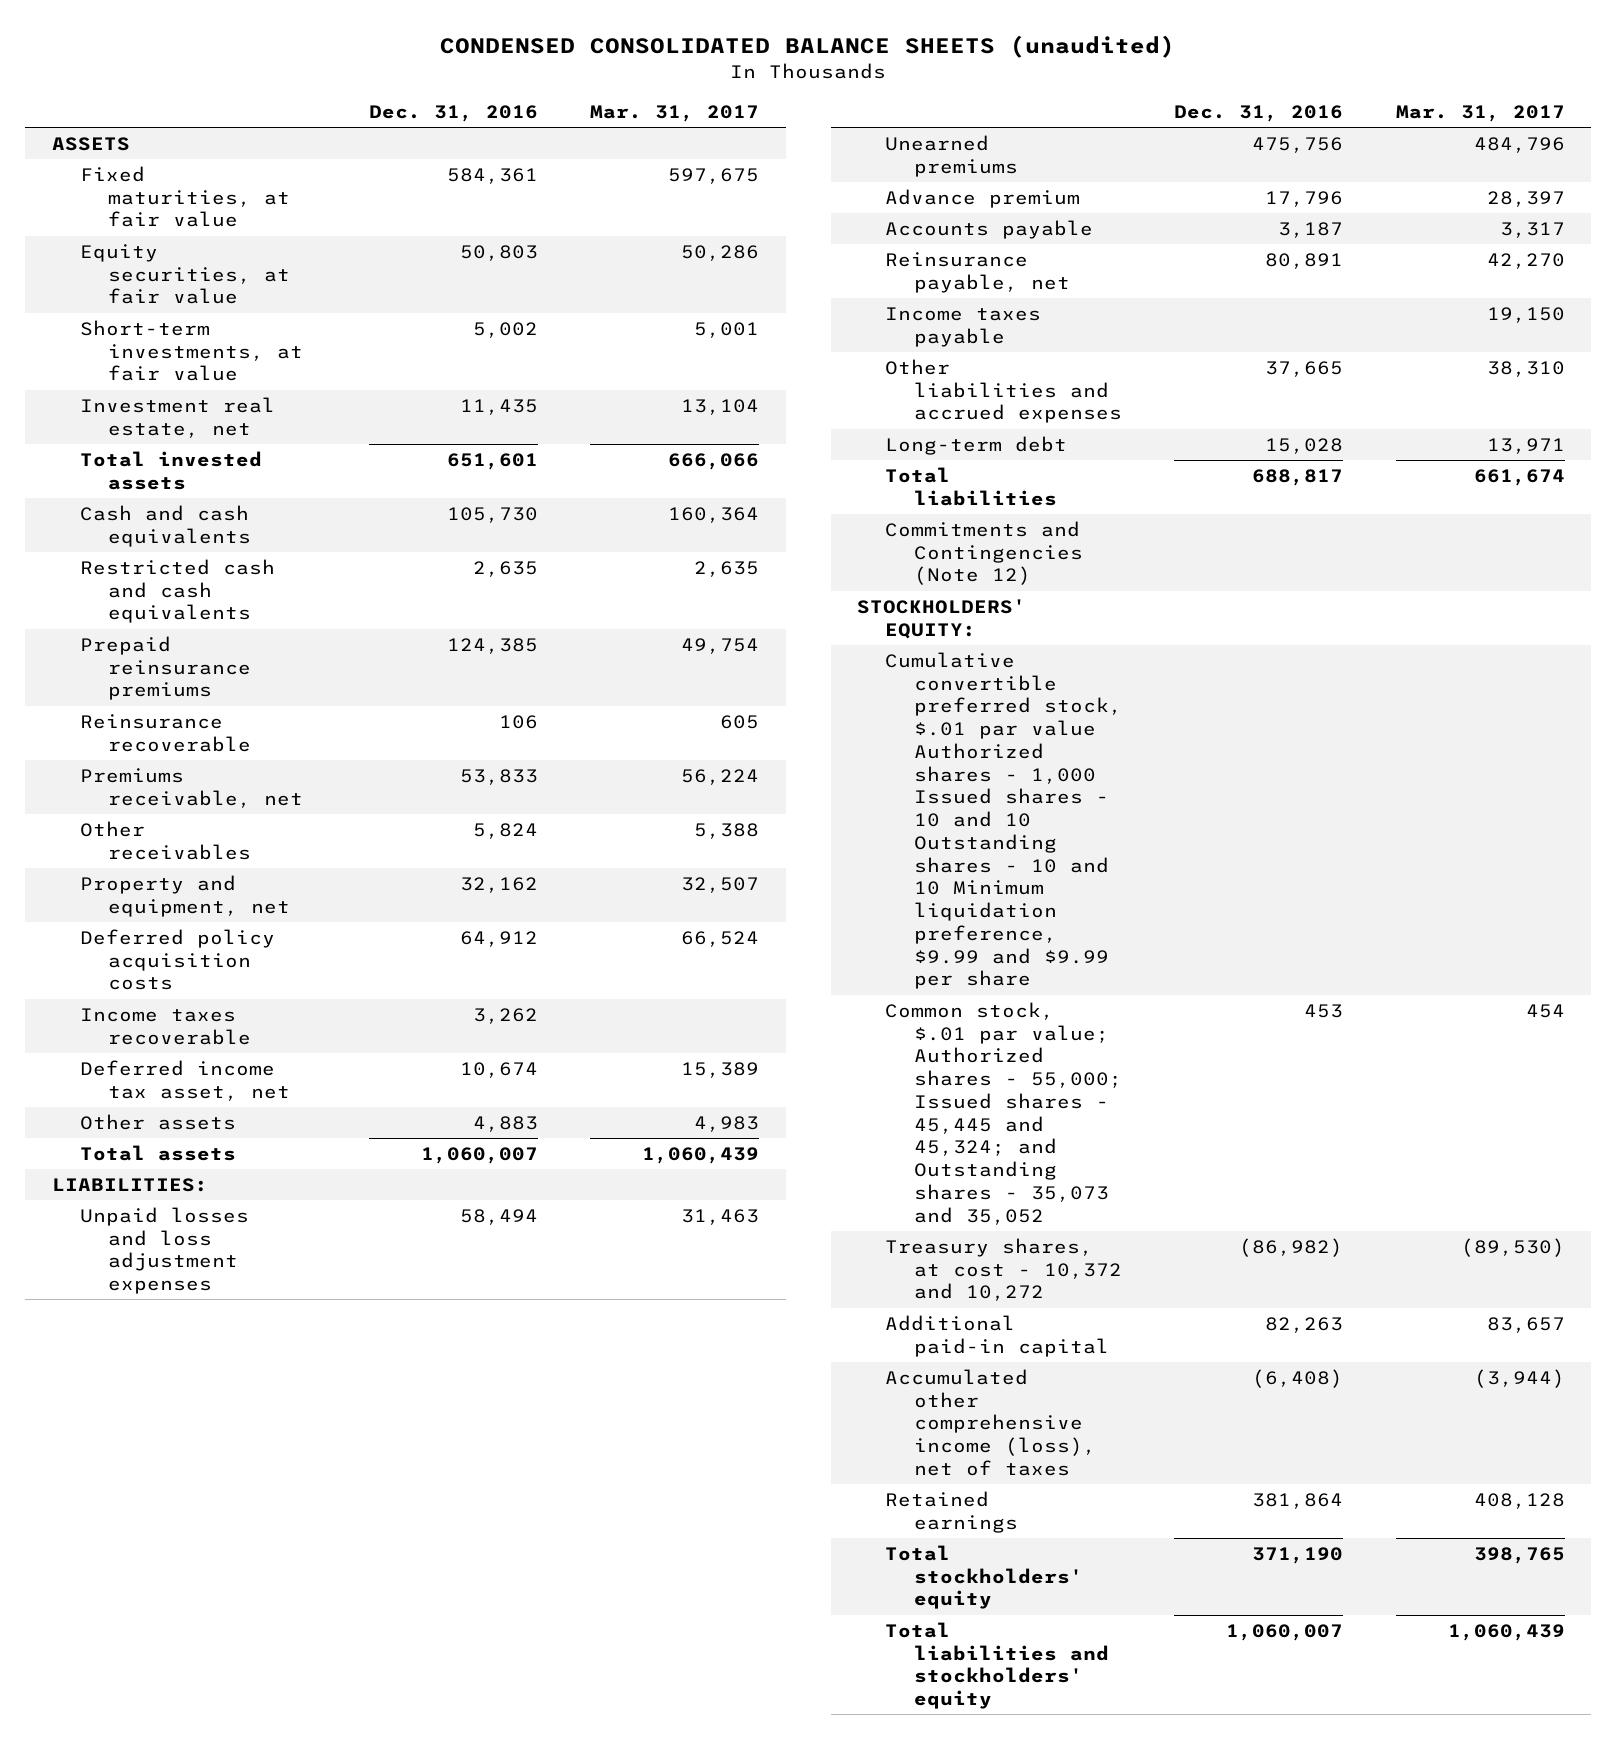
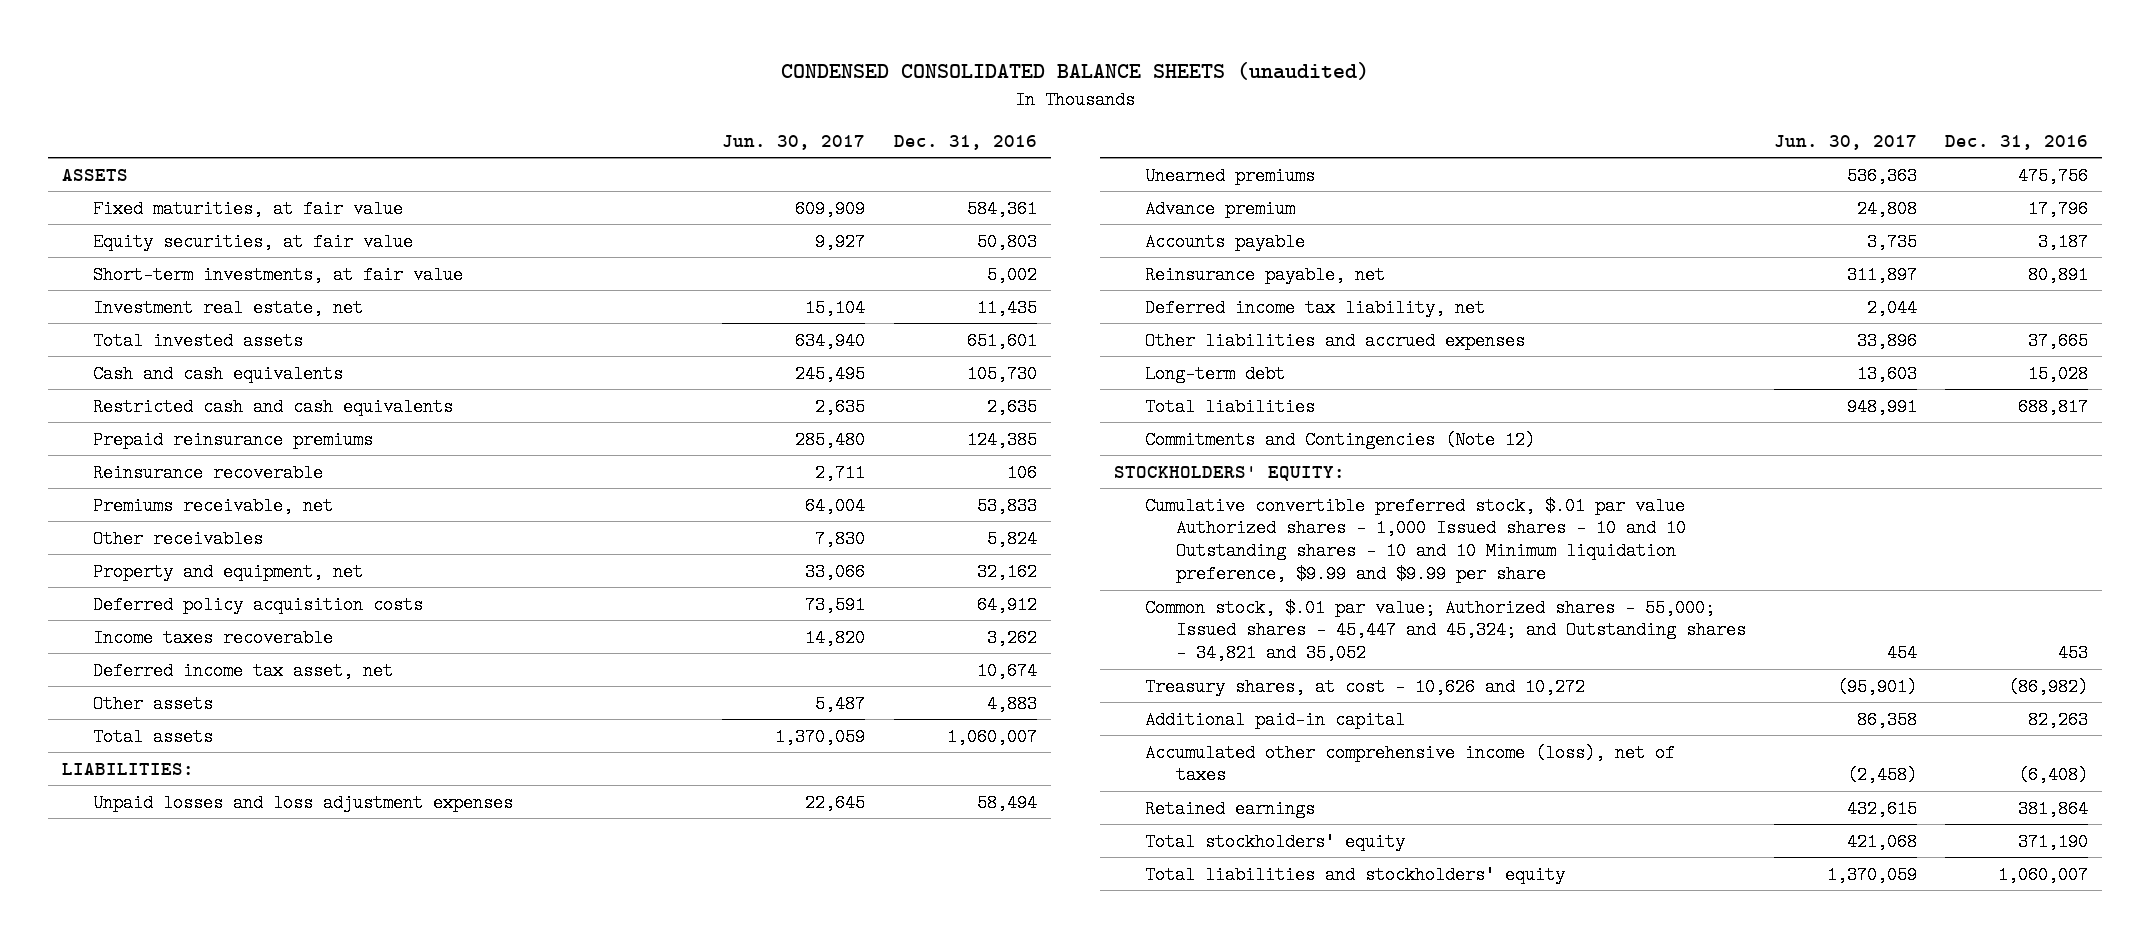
- | Dec. 31, 2016 | Mar. 31, 2017
+ | Jun. 30, 2017 | Dec. 31, 2016
- Income taxes payable | | 19,150
+ Deferred income tax liability, net | 2,044 |
- Common stock, $.01 par value; Authorized shares - 55,000; Issued shares - 45,445 and 45,324; and Outstanding shares - 35,073 and 35,052 | 453 | 454
- Treasury shares, at cost - 10,372 and 10,272 | (86,982) | (89,530)
+ Common stock, $.01 par value; Authorized shares - 55,000; Issued shares - 45,447 and 45,324; and Outstanding shares - 34,821 and 35,052 | 454 | 453
+ Treasury shares, at cost - 10,626 and 10,272 | (95,901) | (86,982)

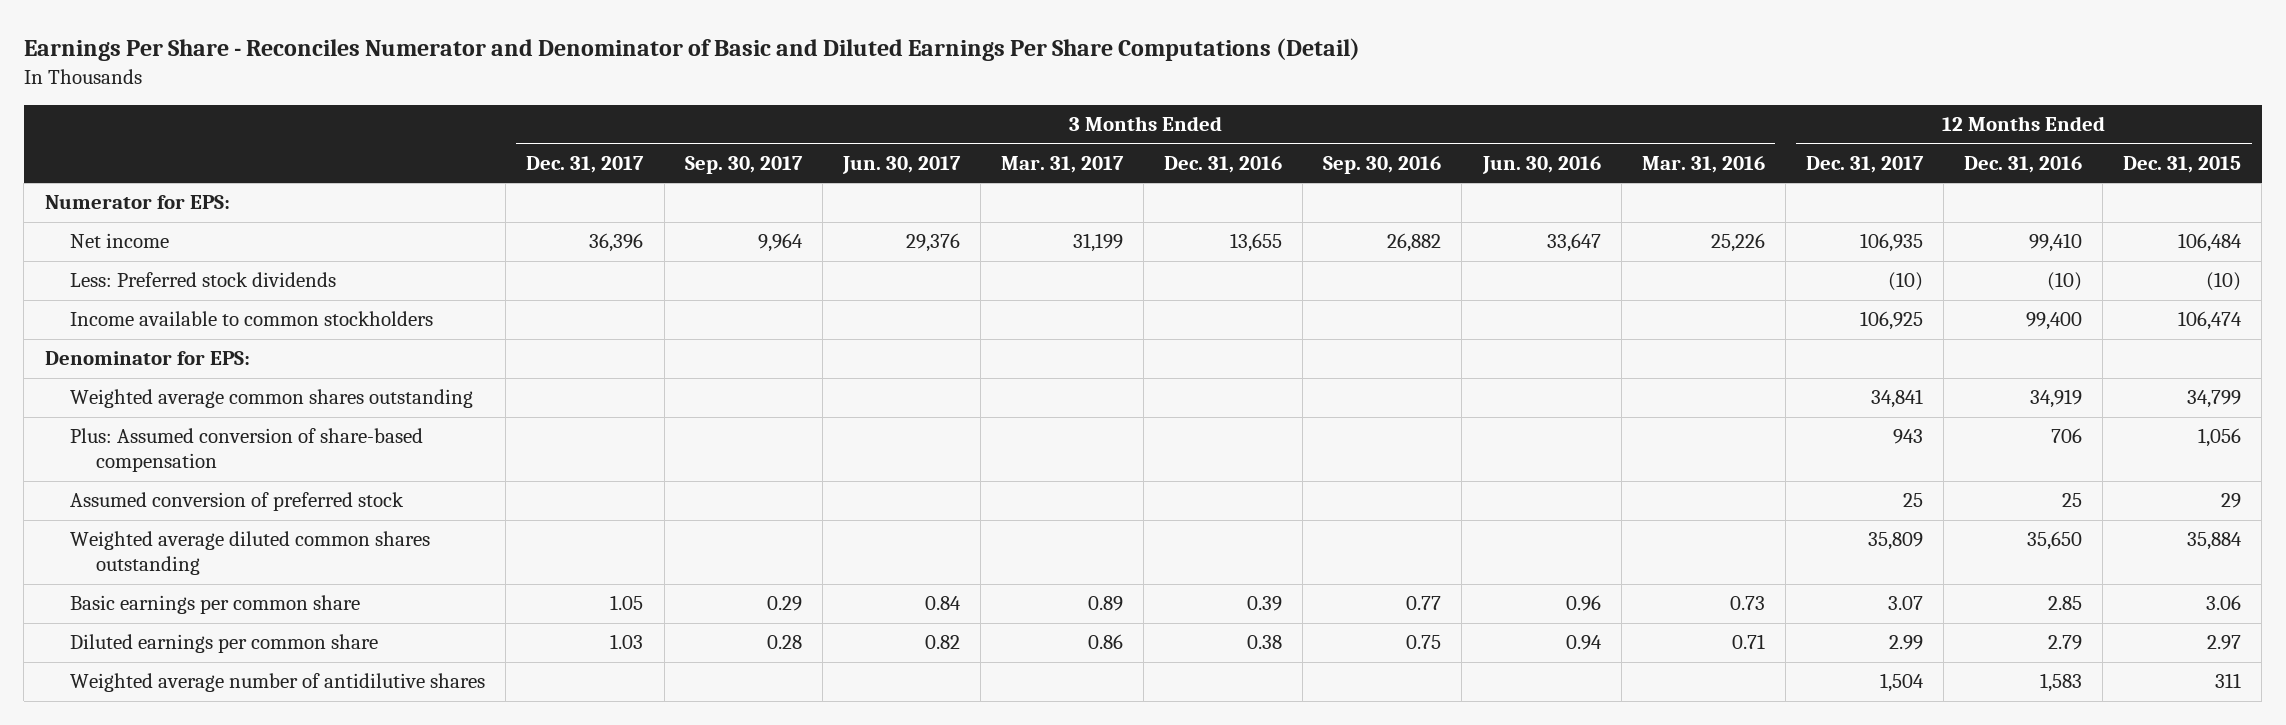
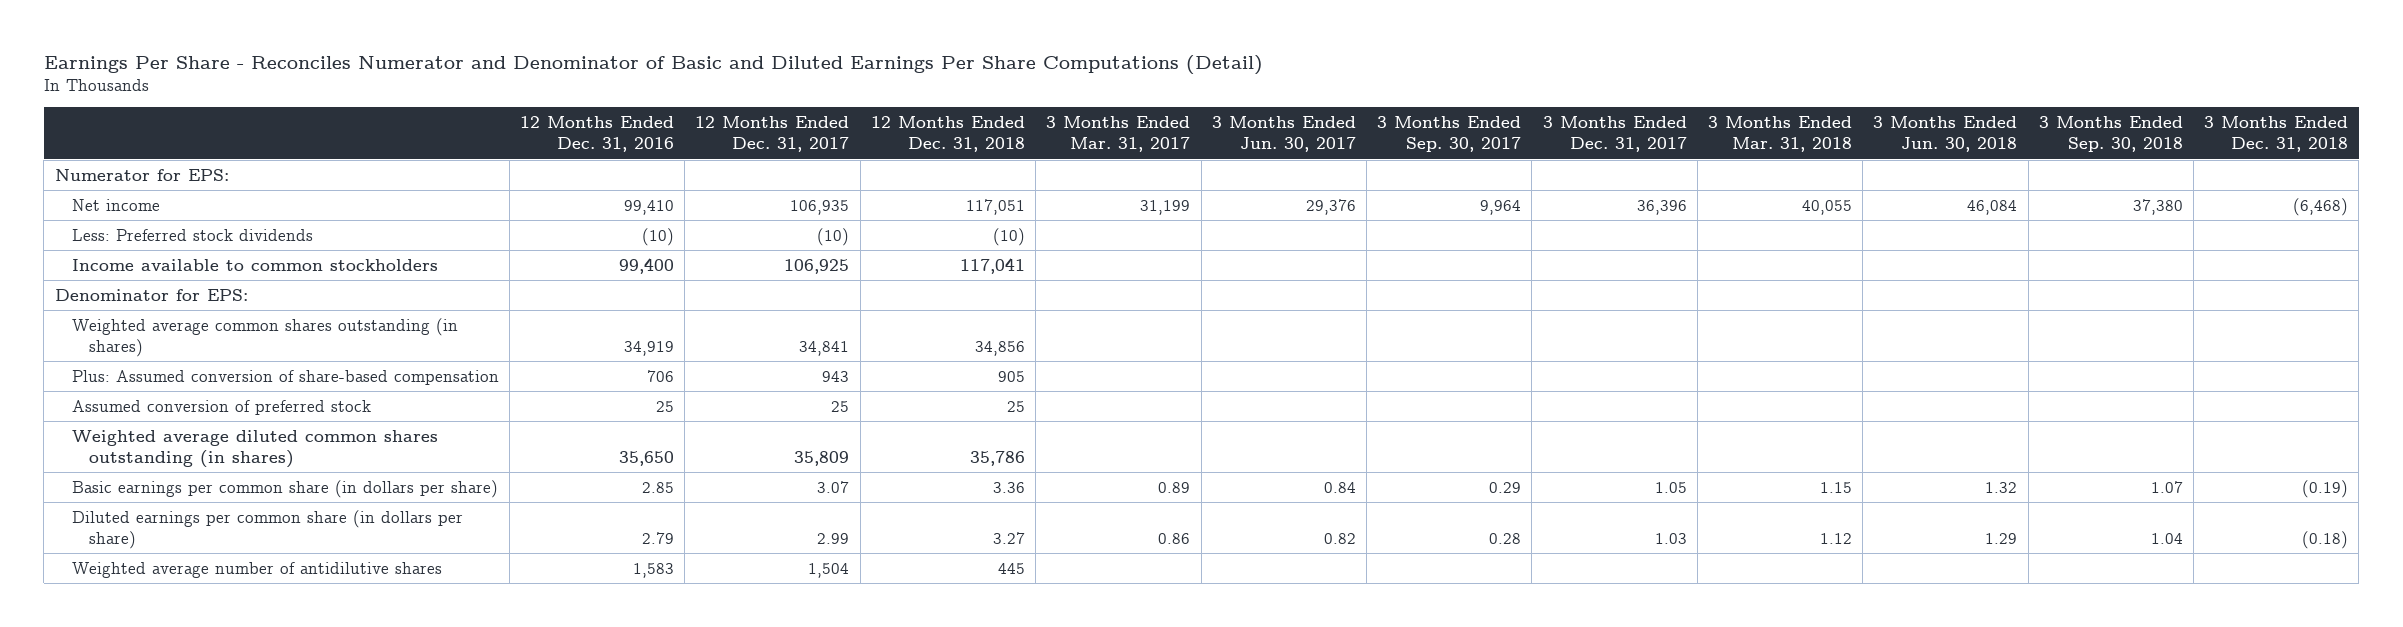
- | 3 Months Ended Dec. 31, 2017 | 3 Months Ended Sep. 30, 2017 | 3 Months Ended Jun. 30, 2017 | 3 Months Ended Mar. 31, 2017 | 3 Months Ended Dec. 31, 2016 | 3 Months Ended Sep. 30, 2016 | 3 Months Ended Jun. 30, 2016 | 3 Months Ended Mar. 31, 2016 | 12 Months Ended Dec. 31, 2017 | 12 Months Ended Dec. 31, 2016 | 12 Months Ended Dec. 31, 2015
+ | 12 Months Ended Dec. 31, 2016 | 12 Months Ended Dec. 31, 2017 | 12 Months Ended Dec. 31, 2018 | 3 Months Ended Mar. 31, 2017 | 3 Months Ended Jun. 30, 2017 | 3 Months Ended Sep. 30, 2017 | 3 Months Ended Dec. 31, 2017 | 3 Months Ended Mar. 31, 2018 | 3 Months Ended Jun. 30, 2018 | 3 Months Ended Sep. 30, 2018 | 3 Months Ended Dec. 31, 2018
- Weighted average common shares outstanding | | | | | | | | | 34,841 | 34,919 | 34,799
+ Weighted average common shares outstanding (in shares) | 34,919 | 34,841 | 34,856 | | | | | | | |
- Weighted average diluted common shares outstanding | | | | | | | | | 35,809 | 35,650 | 35,884
- Basic earnings per common share | 1.05 | 0.29 | 0.84 | 0.89 | 0.39 | 0.77 | 0.96 | 0.73 | 3.07 | 2.85 | 3.06
- Diluted earnings per common share | 1.03 | 0.28 | 0.82 | 0.86 | 0.38 | 0.75 | 0.94 | 0.71 | 2.99 | 2.79 | 2.97
+ Weighted average diluted common shares outstanding (in shares) | 35,650 | 35,809 | 35,786 | | | | | | | |
+ Basic earnings per common share (in dollars per share) | 2.85 | 3.07 | 3.36 | 0.89 | 0.84 | 0.29 | 1.05 | 1.15 | 1.32 | 1.07 | (0.19)
+ Diluted earnings per common share (in dollars per share) | 2.79 | 2.99 | 3.27 | 0.86 | 0.82 | 0.28 | 1.03 | 1.12 | 1.29 | 1.04 | (0.18)

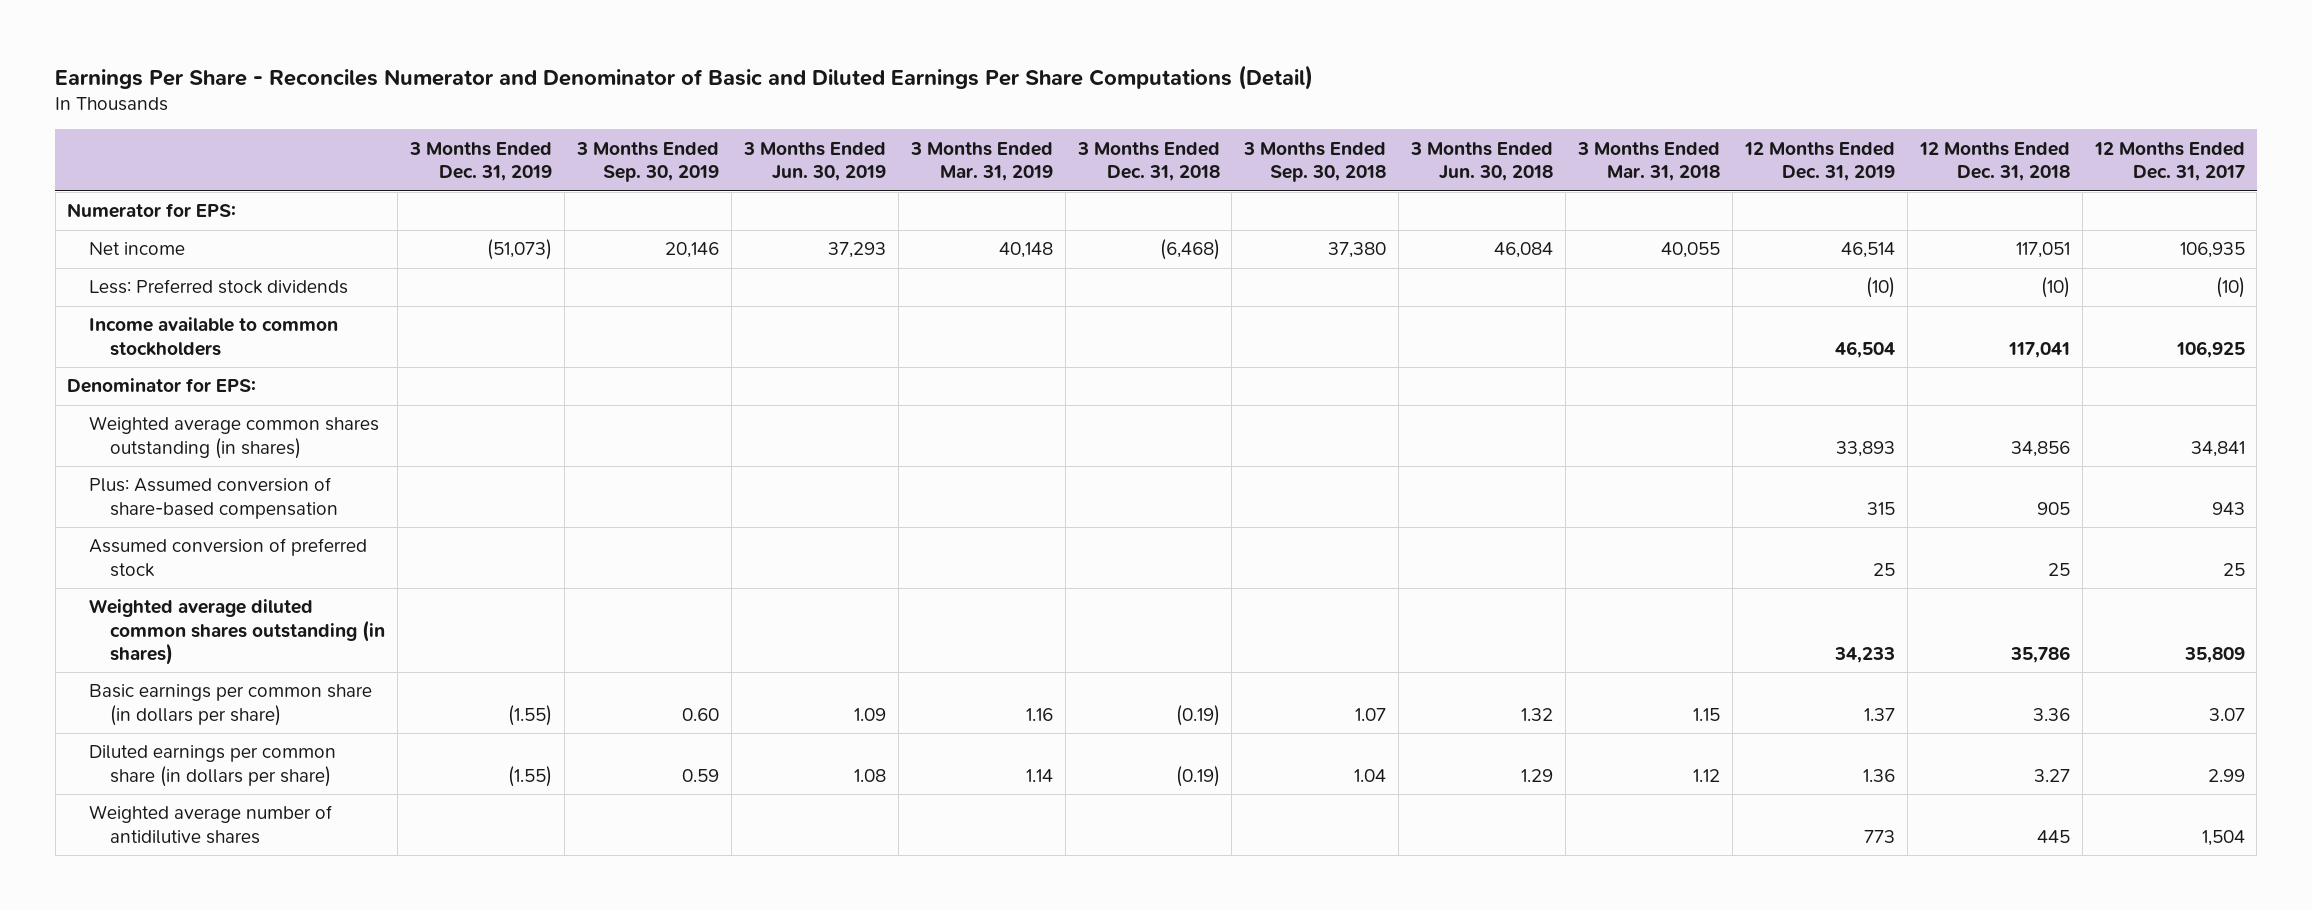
- | 12 Months Ended Dec. 31, 2016 | 12 Months Ended Dec. 31, 2017 | 12 Months Ended Dec. 31, 2018 | 3 Months Ended Mar. 31, 2017 | 3 Months Ended Jun. 30, 2017 | 3 Months Ended Sep. 30, 2017 | 3 Months Ended Dec. 31, 2017 | 3 Months Ended Mar. 31, 2018 | 3 Months Ended Jun. 30, 2018 | 3 Months Ended Sep. 30, 2018 | 3 Months Ended Dec. 31, 2018
+ | 3 Months Ended Dec. 31, 2019 | 3 Months Ended Sep. 30, 2019 | 3 Months Ended Jun. 30, 2019 | 3 Months Ended Mar. 31, 2019 | 3 Months Ended Dec. 31, 2018 | 3 Months Ended Sep. 30, 2018 | 3 Months Ended Jun. 30, 2018 | 3 Months Ended Mar. 31, 2018 | 12 Months Ended Dec. 31, 2019 | 12 Months Ended Dec. 31, 2018 | 12 Months Ended Dec. 31, 2017
- Diluted earnings per common share (in dollars per share) | 2.79 | 2.99 | 3.27 | 0.86 | 0.82 | 0.28 | 1.03 | 1.12 | 1.29 | 1.04 | (0.18)
+ Diluted earnings per common share (in dollars per share) | (1.55) | 0.59 | 1.08 | 1.14 | (0.19) | 1.04 | 1.29 | 1.12 | 1.36 | 3.27 | 2.99

